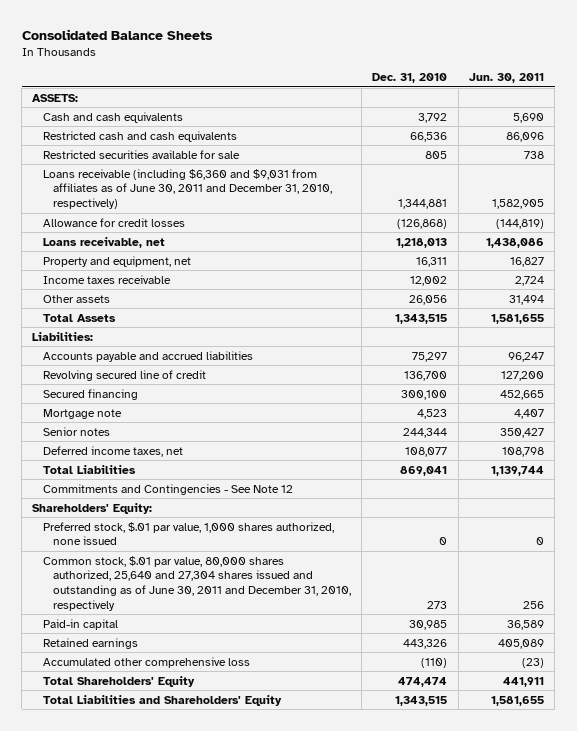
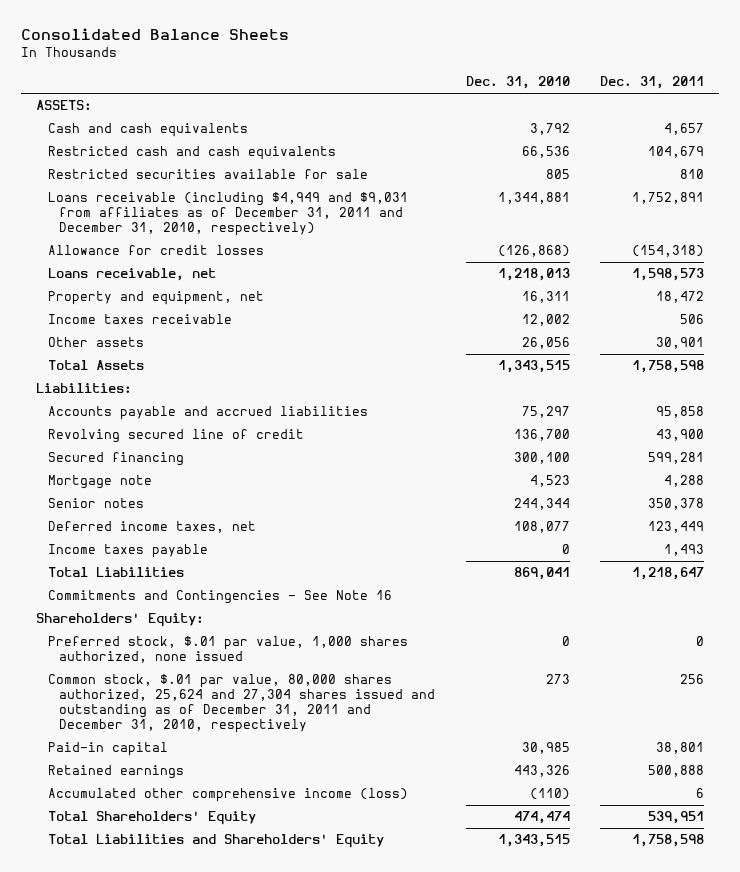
- | Dec. 31, 2010 | Jun. 30, 2011
+ | Dec. 31, 2010 | Dec. 31, 2011
- Loans receivable (including $6,360 and $9,031 from affiliates as of June 30, 2011 and December 31, 2010, respectively) | 1,344,881 | 1,582,905
+ Loans receivable (including $4,949 and $9,031 from affiliates as of December 31, 2011 and December 31, 2010, respectively) | 1,344,881 | 1,752,891
+ Income taxes payable | 0 | 1,493
- Commitments and Contingencies - See Note 12
+ Commitments and Contingencies - See Note 16
- Common stock, $.01 par value, 80,000 shares authorized, 25,640 and 27,304 shares issued and outstanding as of June 30, 2011 and December 31, 2010, respectively | 273 | 256
+ Common stock, $.01 par value, 80,000 shares authorized, 25,624 and 27,304 shares issued and outstanding as of December 31, 2011 and December 31, 2010, respectively | 273 | 256
- Accumulated other comprehensive loss | (110) | (23)
+ Accumulated other comprehensive income (loss) | (110) | 6

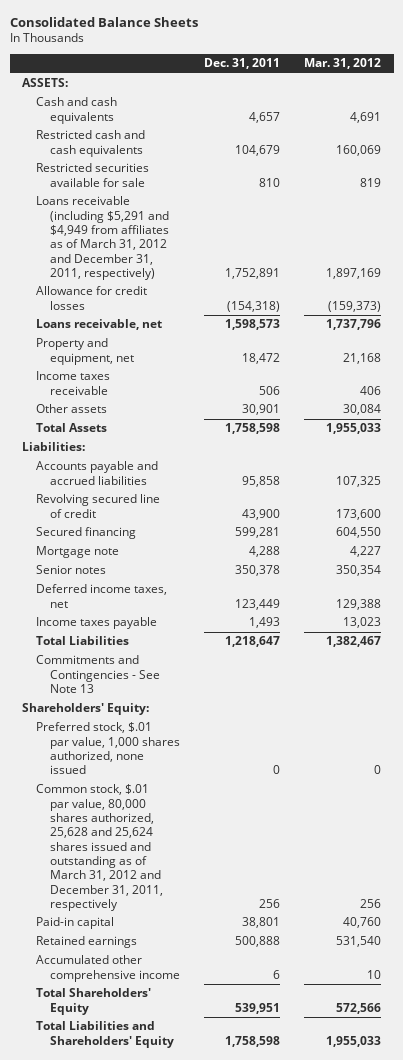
- | Dec. 31, 2010 | Dec. 31, 2011
+ | Dec. 31, 2011 | Mar. 31, 2012
- Loans receivable (including $4,949 and $9,031 from affiliates as of December 31, 2011 and December 31, 2010, respectively) | 1,344,881 | 1,752,891
+ Loans receivable (including $5,291 and $4,949 from affiliates as of March 31, 2012 and December 31, 2011, respectively) | 1,752,891 | 1,897,169
- Commitments and Contingencies - See Note 16
+ Commitments and Contingencies - See Note 13
- Common stock, $.01 par value, 80,000 shares authorized, 25,624 and 27,304 shares issued and outstanding as of December 31, 2011 and December 31, 2010, respectively | 273 | 256
+ Common stock, $.01 par value, 80,000 shares authorized, 25,628 and 25,624 shares issued and outstanding as of March 31, 2012 and December 31, 2011, respectively | 256 | 256
- Accumulated other comprehensive income (loss) | (110) | 6
+ Accumulated other comprehensive income | 6 | 10

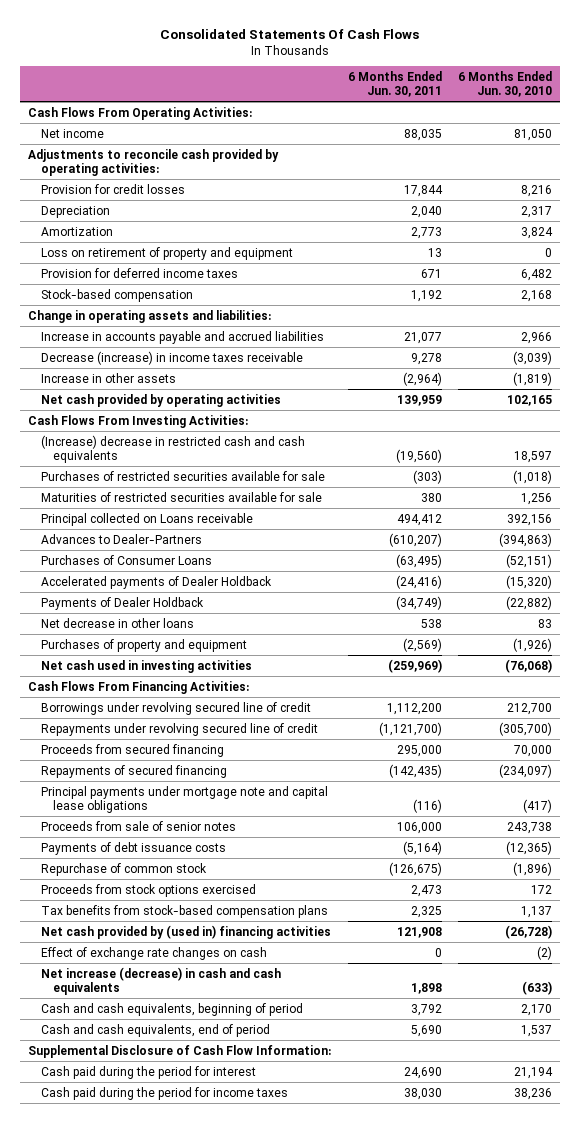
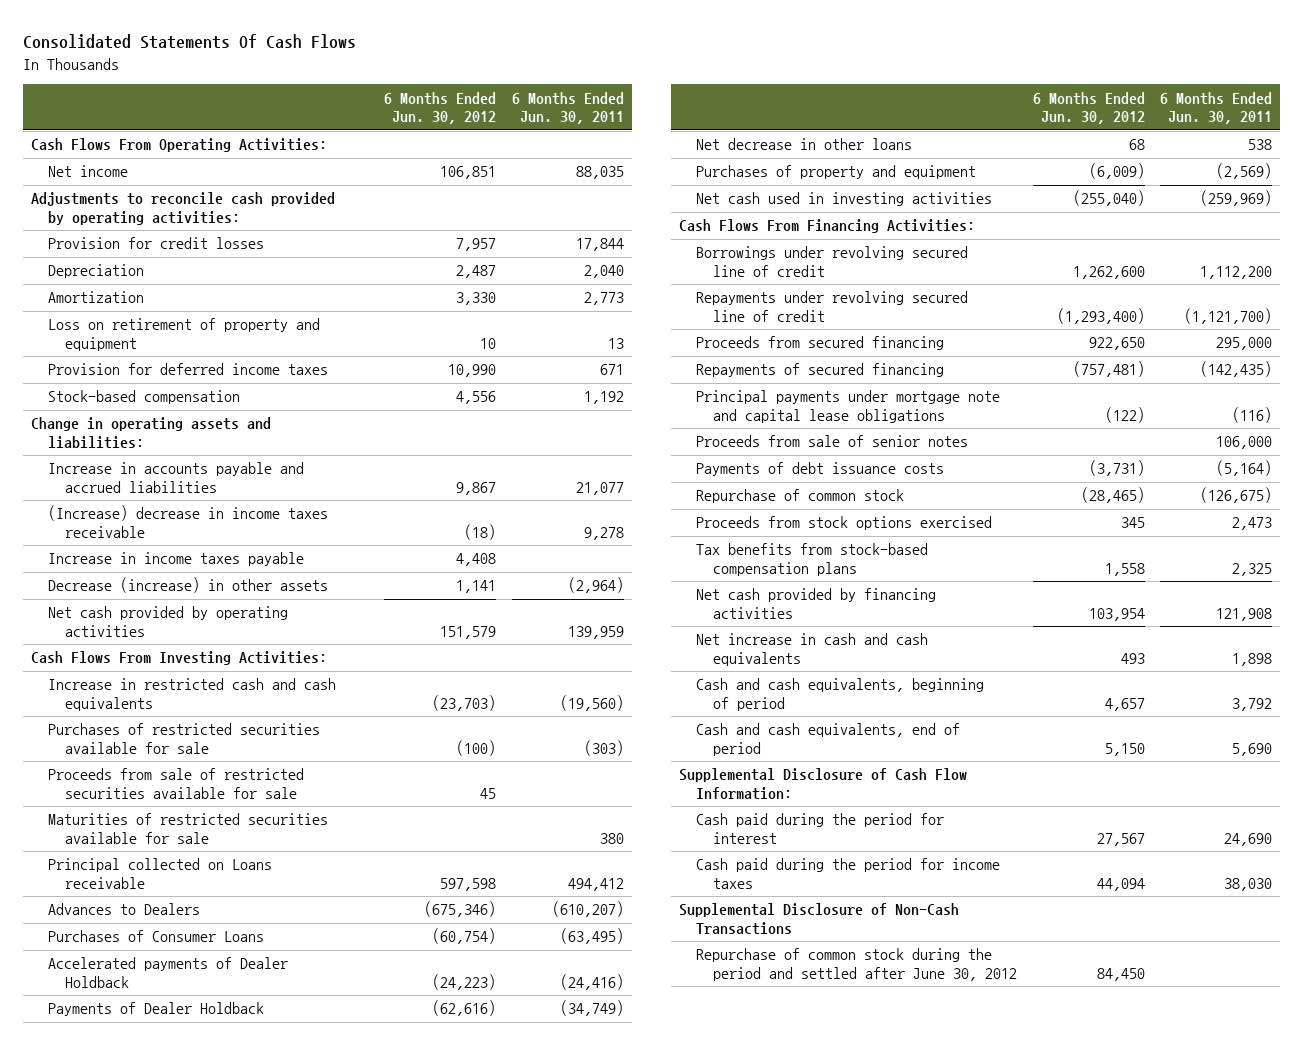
- | 6 Months Ended Jun. 30, 2011 | 6 Months Ended Jun. 30, 2010
+ | 6 Months Ended Jun. 30, 2012 | 6 Months Ended Jun. 30, 2011
- Decrease (increase) in income taxes receivable | 9,278 | (3,039)
- Increase in other assets | (2,964) | (1,819)
+ (Increase) decrease in income taxes receivable | (18) | 9,278
+ Increase in income taxes payable | 4,408 |
+ Decrease (increase) in other assets | 1,141 | (2,964)
- (Increase) decrease in restricted cash and cash equivalents | (19,560) | 18,597
+ Increase in restricted cash and cash equivalents | (23,703) | (19,560)
+ Proceeds from sale of restricted securities available for sale | 45 |
- Advances to Dealer-Partners | (610,207) | (394,863)
+ Advances to Dealers | (675,346) | (610,207)
- Net cash provided by (used in) financing activities | 121,908 | (26,728)
- Effect of exchange rate changes on cash | 0 | (2)
- Net increase (decrease) in cash and cash equivalents | 1,898 | (633)
+ Net cash provided by financing activities | 103,954 | 121,908
+ Net increase in cash and cash equivalents | 493 | 1,898
+ Supplemental Disclosure of Non-Cash Transactions
+ Repurchase of common stock during the period and settled after June 30, 2012 | 84,450 |

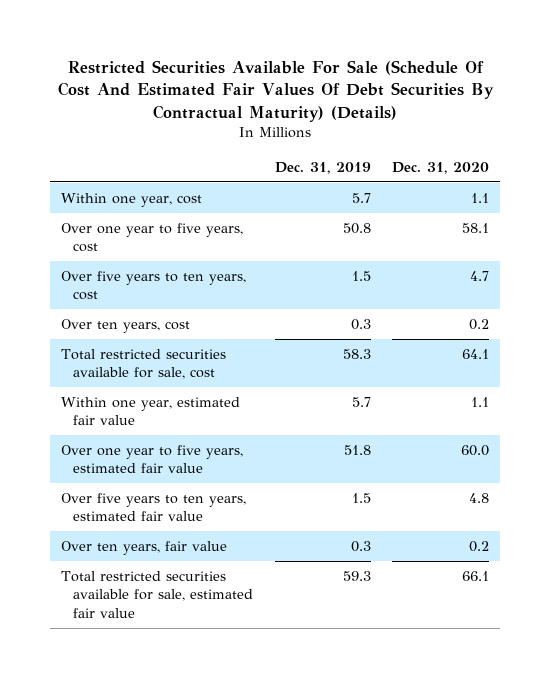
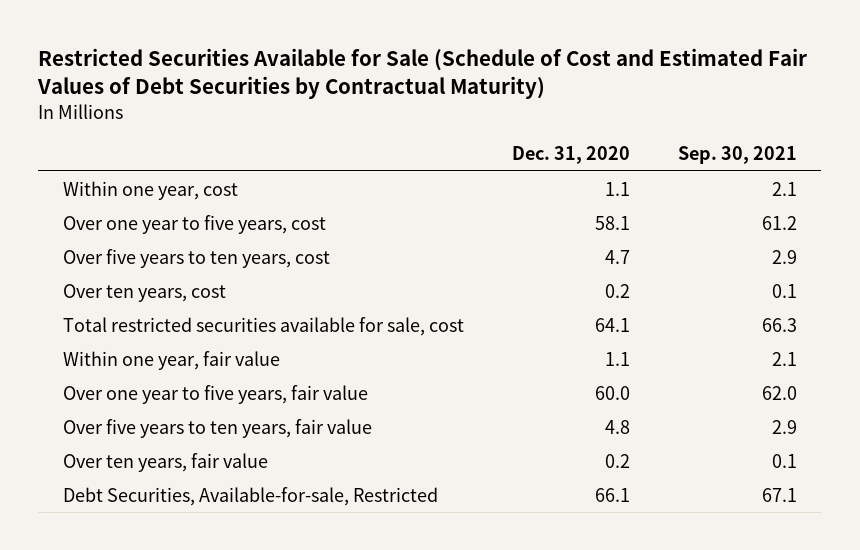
- Restricted Securities Available For Sale (Schedule Of Cost And Estimated Fair Values Of Debt Securities By Contractual Maturity) (Details)
+ Restricted Securities Available for Sale (Schedule of Cost and Estimated Fair Values of Debt Securities by Contractual Maturity)
- | Dec. 31, 2019 | Dec. 31, 2020
+ | Dec. 31, 2020 | Sep. 30, 2021
- Within one year, estimated fair value | 5.7 | 1.1
- Over one year to five years, estimated fair value | 51.8 | 60.0
- Over five years to ten years, estimated fair value | 1.5 | 4.8
+ Within one year, fair value | 1.1 | 2.1
+ Over one year to five years, fair value | 60.0 | 62.0
+ Over five years to ten years, fair value | 4.8 | 2.9
- Total restricted securities available for sale, estimated fair value | 59.3 | 66.1
+ Debt Securities, Available-for-sale, Restricted | 66.1 | 67.1

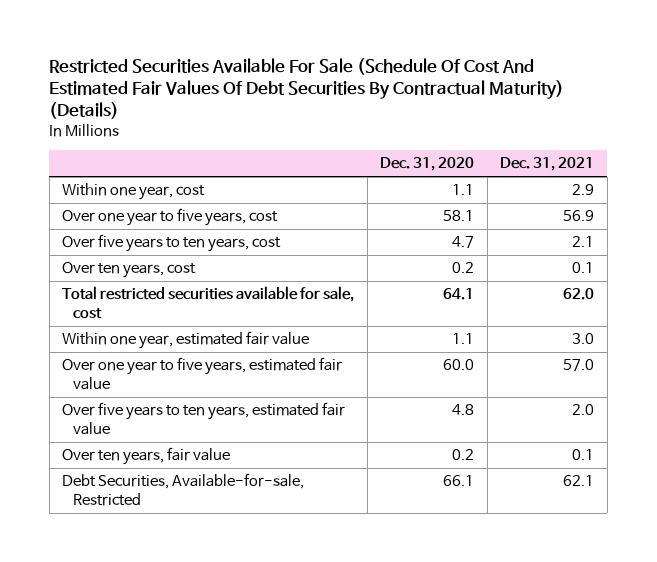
- Restricted Securities Available for Sale (Schedule of Cost and Estimated Fair Values of Debt Securities by Contractual Maturity)
+ Restricted Securities Available For Sale (Schedule Of Cost And Estimated Fair Values Of Debt Securities By Contractual Maturity) (Details)
- | Dec. 31, 2020 | Sep. 30, 2021
+ | Dec. 31, 2020 | Dec. 31, 2021
- Within one year, fair value | 1.1 | 2.1
- Over one year to five years, fair value | 60.0 | 62.0
- Over five years to ten years, fair value | 4.8 | 2.9
+ Within one year, estimated fair value | 1.1 | 3.0
+ Over one year to five years, estimated fair value | 60.0 | 57.0
+ Over five years to ten years, estimated fair value | 4.8 | 2.0

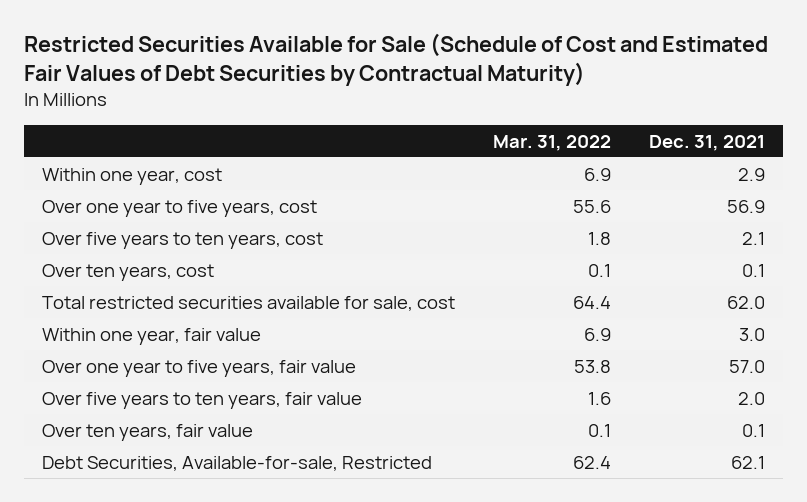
- Restricted Securities Available For Sale (Schedule Of Cost And Estimated Fair Values Of Debt Securities By Contractual Maturity) (Details)
+ Restricted Securities Available for Sale (Schedule of Cost and Estimated Fair Values of Debt Securities by Contractual Maturity)
- | Dec. 31, 2020 | Dec. 31, 2021
+ | Mar. 31, 2022 | Dec. 31, 2021
- Within one year, estimated fair value | 1.1 | 3.0
- Over one year to five years, estimated fair value | 60.0 | 57.0
- Over five years to ten years, estimated fair value | 4.8 | 2.0
+ Within one year, fair value | 6.9 | 3.0
+ Over one year to five years, fair value | 53.8 | 57.0
+ Over five years to ten years, fair value | 1.6 | 2.0

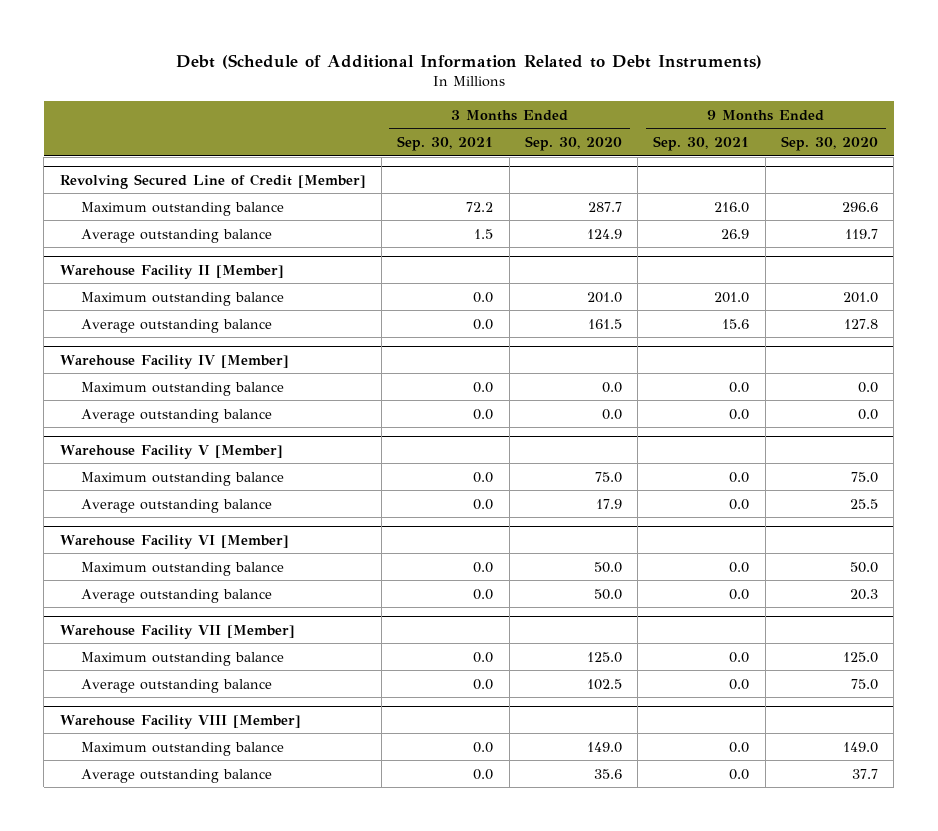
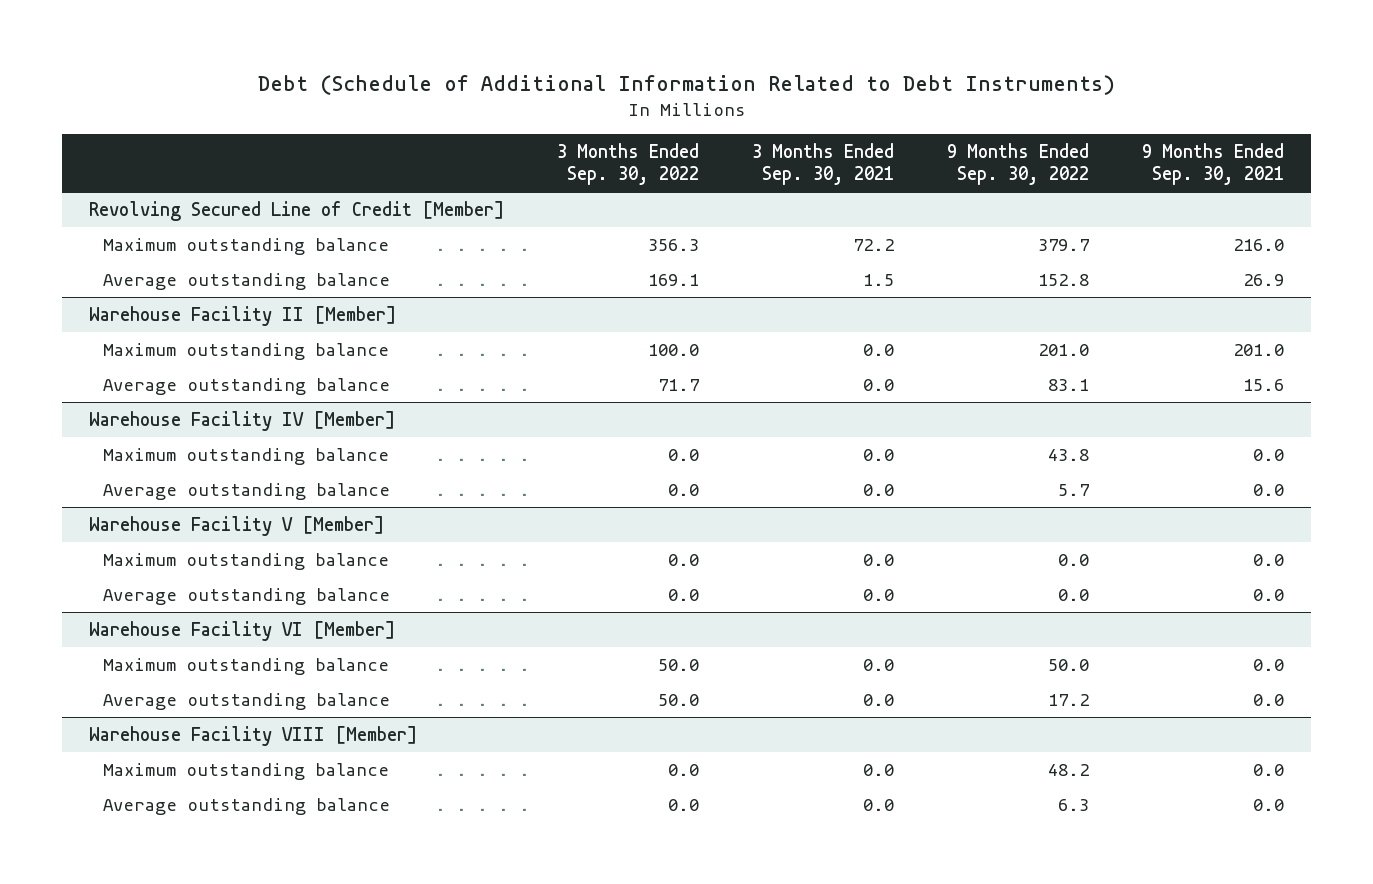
- | 3 Months Ended Sep. 30, 2021 | 3 Months Ended Sep. 30, 2020 | 9 Months Ended Sep. 30, 2021 | 9 Months Ended Sep. 30, 2020
+ | 3 Months Ended Sep. 30, 2022 | 3 Months Ended Sep. 30, 2021 | 9 Months Ended Sep. 30, 2022 | 9 Months Ended Sep. 30, 2021
- Warehouse Facility VII [Member]
- Maximum outstanding balance | 0.0 | 125.0 | 0.0 | 125.0
- Average outstanding balance | 0.0 | 102.5 | 0.0 | 75.0

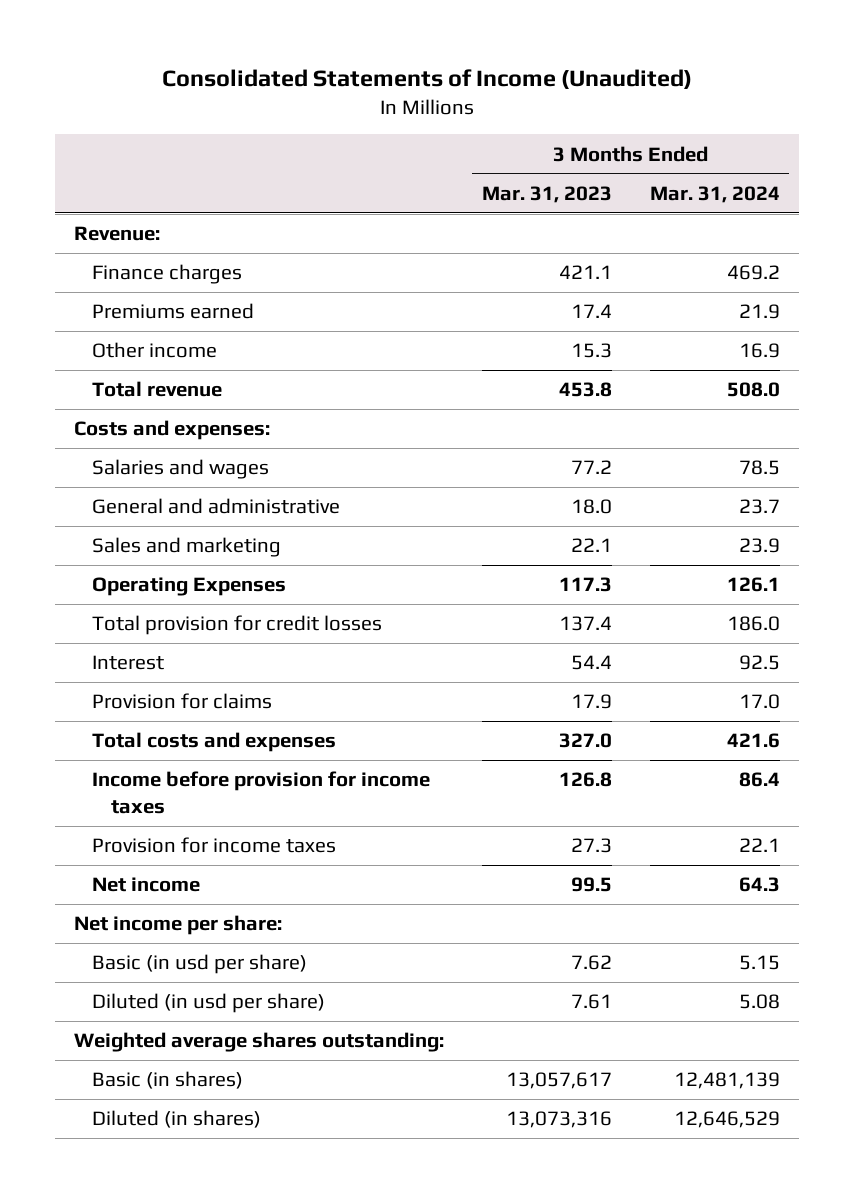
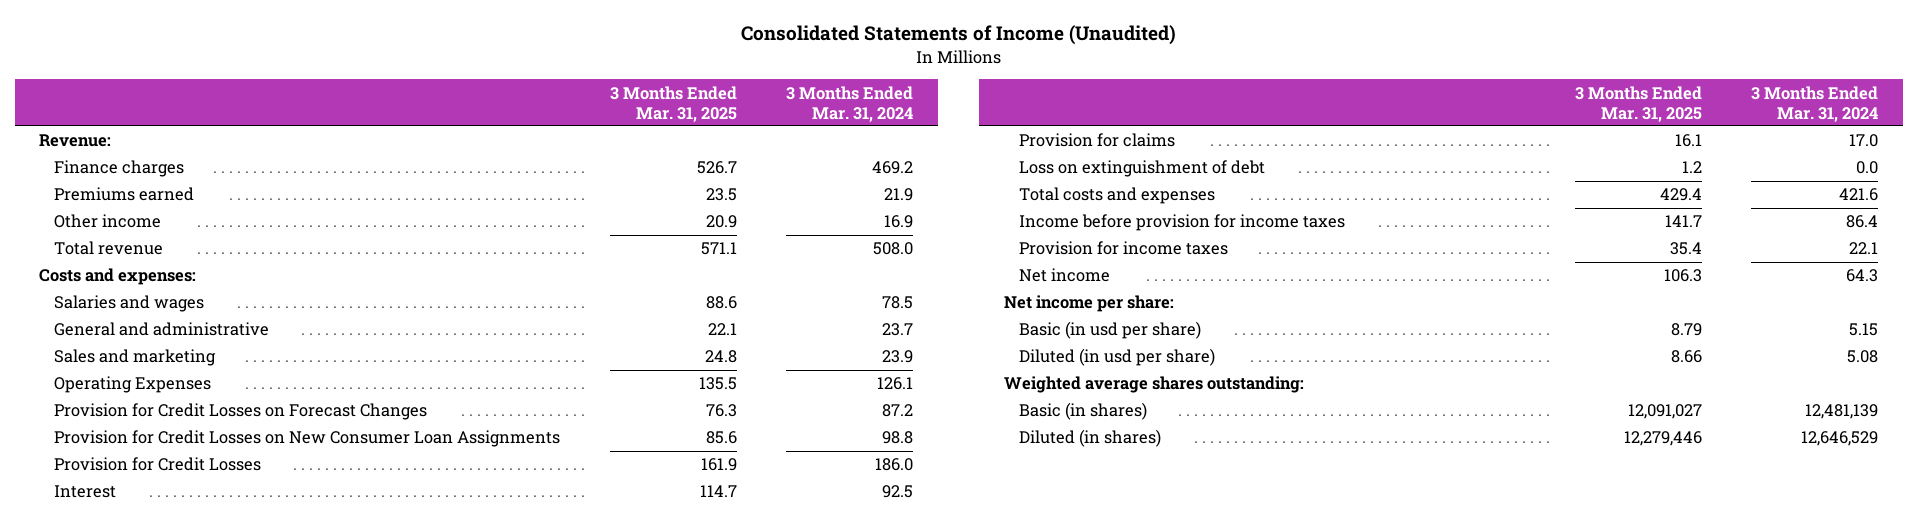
- | 3 Months Ended Mar. 31, 2023 | 3 Months Ended Mar. 31, 2024
+ | 3 Months Ended Mar. 31, 2025 | 3 Months Ended Mar. 31, 2024
- Total provision for credit losses | 137.4 | 186.0
+ Provision for Credit Losses on Forecast Changes | 76.3 | 87.2
+ Provision for Credit Losses on New Consumer Loan Assignments | 85.6 | 98.8
+ Provision for Credit Losses | 161.9 | 186.0
+ Loss on extinguishment of debt | 1.2 | 0.0

